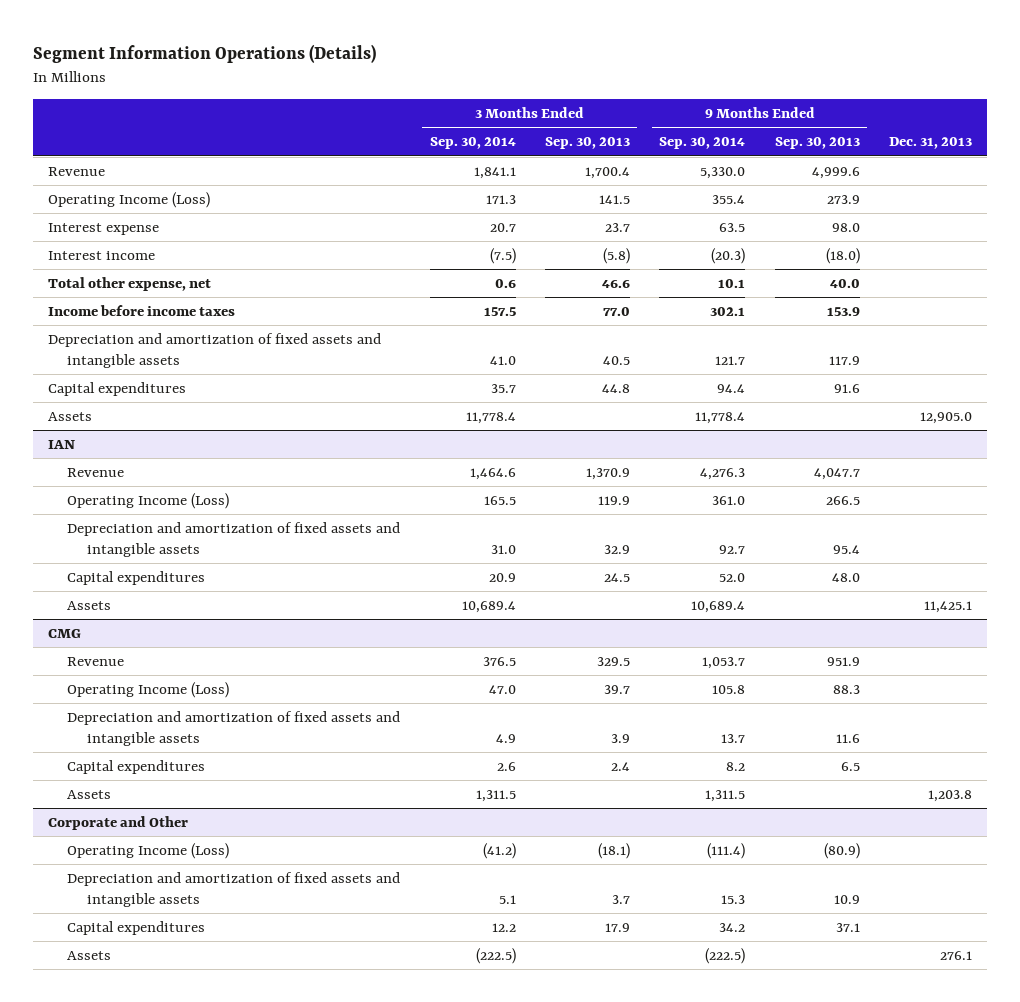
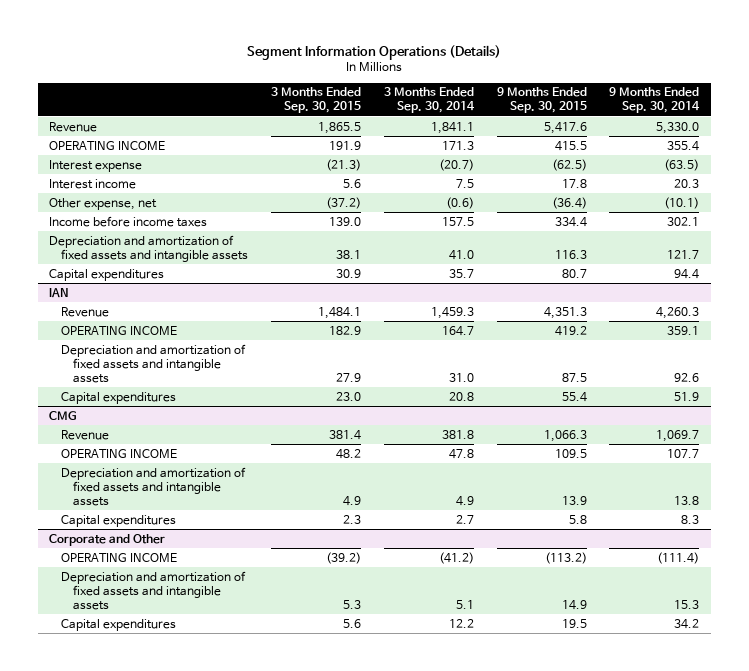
- | 3 Months Ended Sep. 30, 2014 | 3 Months Ended Sep. 30, 2013 | 9 Months Ended Sep. 30, 2014 | 9 Months Ended Sep. 30, 2013 | Dec. 31, 2013
+ | 3 Months Ended Sep. 30, 2015 | 3 Months Ended Sep. 30, 2014 | 9 Months Ended Sep. 30, 2015 | 9 Months Ended Sep. 30, 2014
- Operating Income (Loss) | 171.3 | 141.5 | 355.4 | 273.9 |
- Interest expense | 20.7 | 23.7 | 63.5 | 98.0 |
- Interest income | (7.5) | (5.8) | (20.3) | (18.0) |
- Total other expense, net | 0.6 | 46.6 | 10.1 | 40.0 |
+ OPERATING INCOME | 191.9 | 171.3 | 415.5 | 355.4
+ Interest expense | (21.3) | (20.7) | (62.5) | (63.5)
+ Interest income | 5.6 | 7.5 | 17.8 | 20.3
+ Other expense, net | (37.2) | (0.6) | (36.4) | (10.1)
- Assets | 11,778.4 | | 11,778.4 | | 12,905.0
@ IAN
- Revenue | 1,464.6 | 1,370.9 | 4,276.3 | 4,047.7 |
- Operating Income (Loss) | 165.5 | 119.9 | 361.0 | 266.5 |
- Depreciation and amortization of fixed assets and intangible assets | 31.0 | 32.9 | 92.7 | 95.4 |
- Capital expenditures | 20.9 | 24.5 | 52.0 | 48.0 |
- Assets | 10,689.4 | | 10,689.4 | | 11,425.1
+ Revenue | 1,484.1 | 1,459.3 | 4,351.3 | 4,260.3
+ OPERATING INCOME | 182.9 | 164.7 | 419.2 | 359.1
+ Depreciation and amortization of fixed assets and intangible assets | 27.9 | 31.0 | 87.5 | 92.6
+ Capital expenditures | 23.0 | 20.8 | 55.4 | 51.9
@ CMG
- Revenue | 376.5 | 329.5 | 1,053.7 | 951.9 |
- Operating Income (Loss) | 47.0 | 39.7 | 105.8 | 88.3 |
- Depreciation and amortization of fixed assets and intangible assets | 4.9 | 3.9 | 13.7 | 11.6 |
- Capital expenditures | 2.6 | 2.4 | 8.2 | 6.5 |
- Assets | 1,311.5 | | 1,311.5 | | 1,203.8
+ Revenue | 381.4 | 381.8 | 1,066.3 | 1,069.7
+ OPERATING INCOME | 48.2 | 47.8 | 109.5 | 107.7
+ Depreciation and amortization of fixed assets and intangible assets | 4.9 | 4.9 | 13.9 | 13.8
+ Capital expenditures | 2.3 | 2.7 | 5.8 | 8.3
@ Corporate and Other
- Operating Income (Loss) | (41.2) | (18.1) | (111.4) | (80.9) |
+ OPERATING INCOME | (39.2) | (41.2) | (113.2) | (111.4)
- Assets | (222.5) | | (222.5) | | 276.1

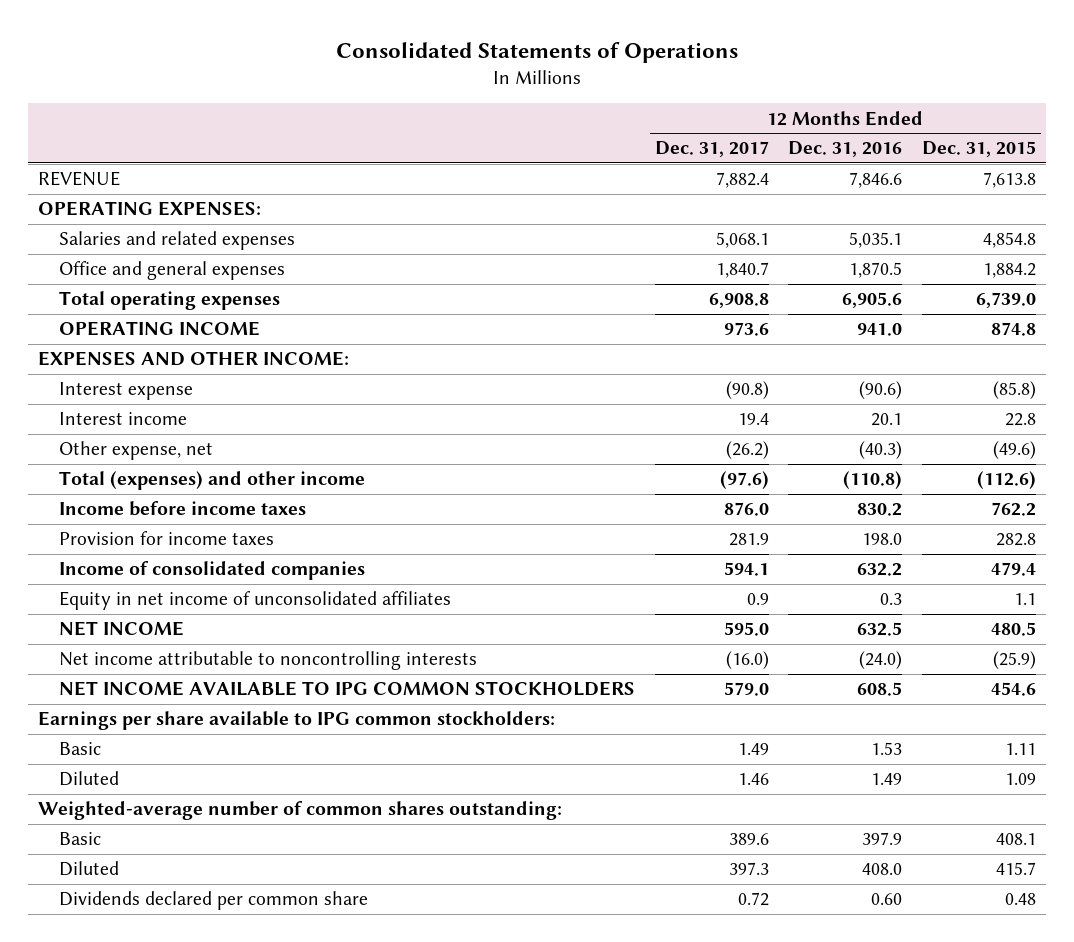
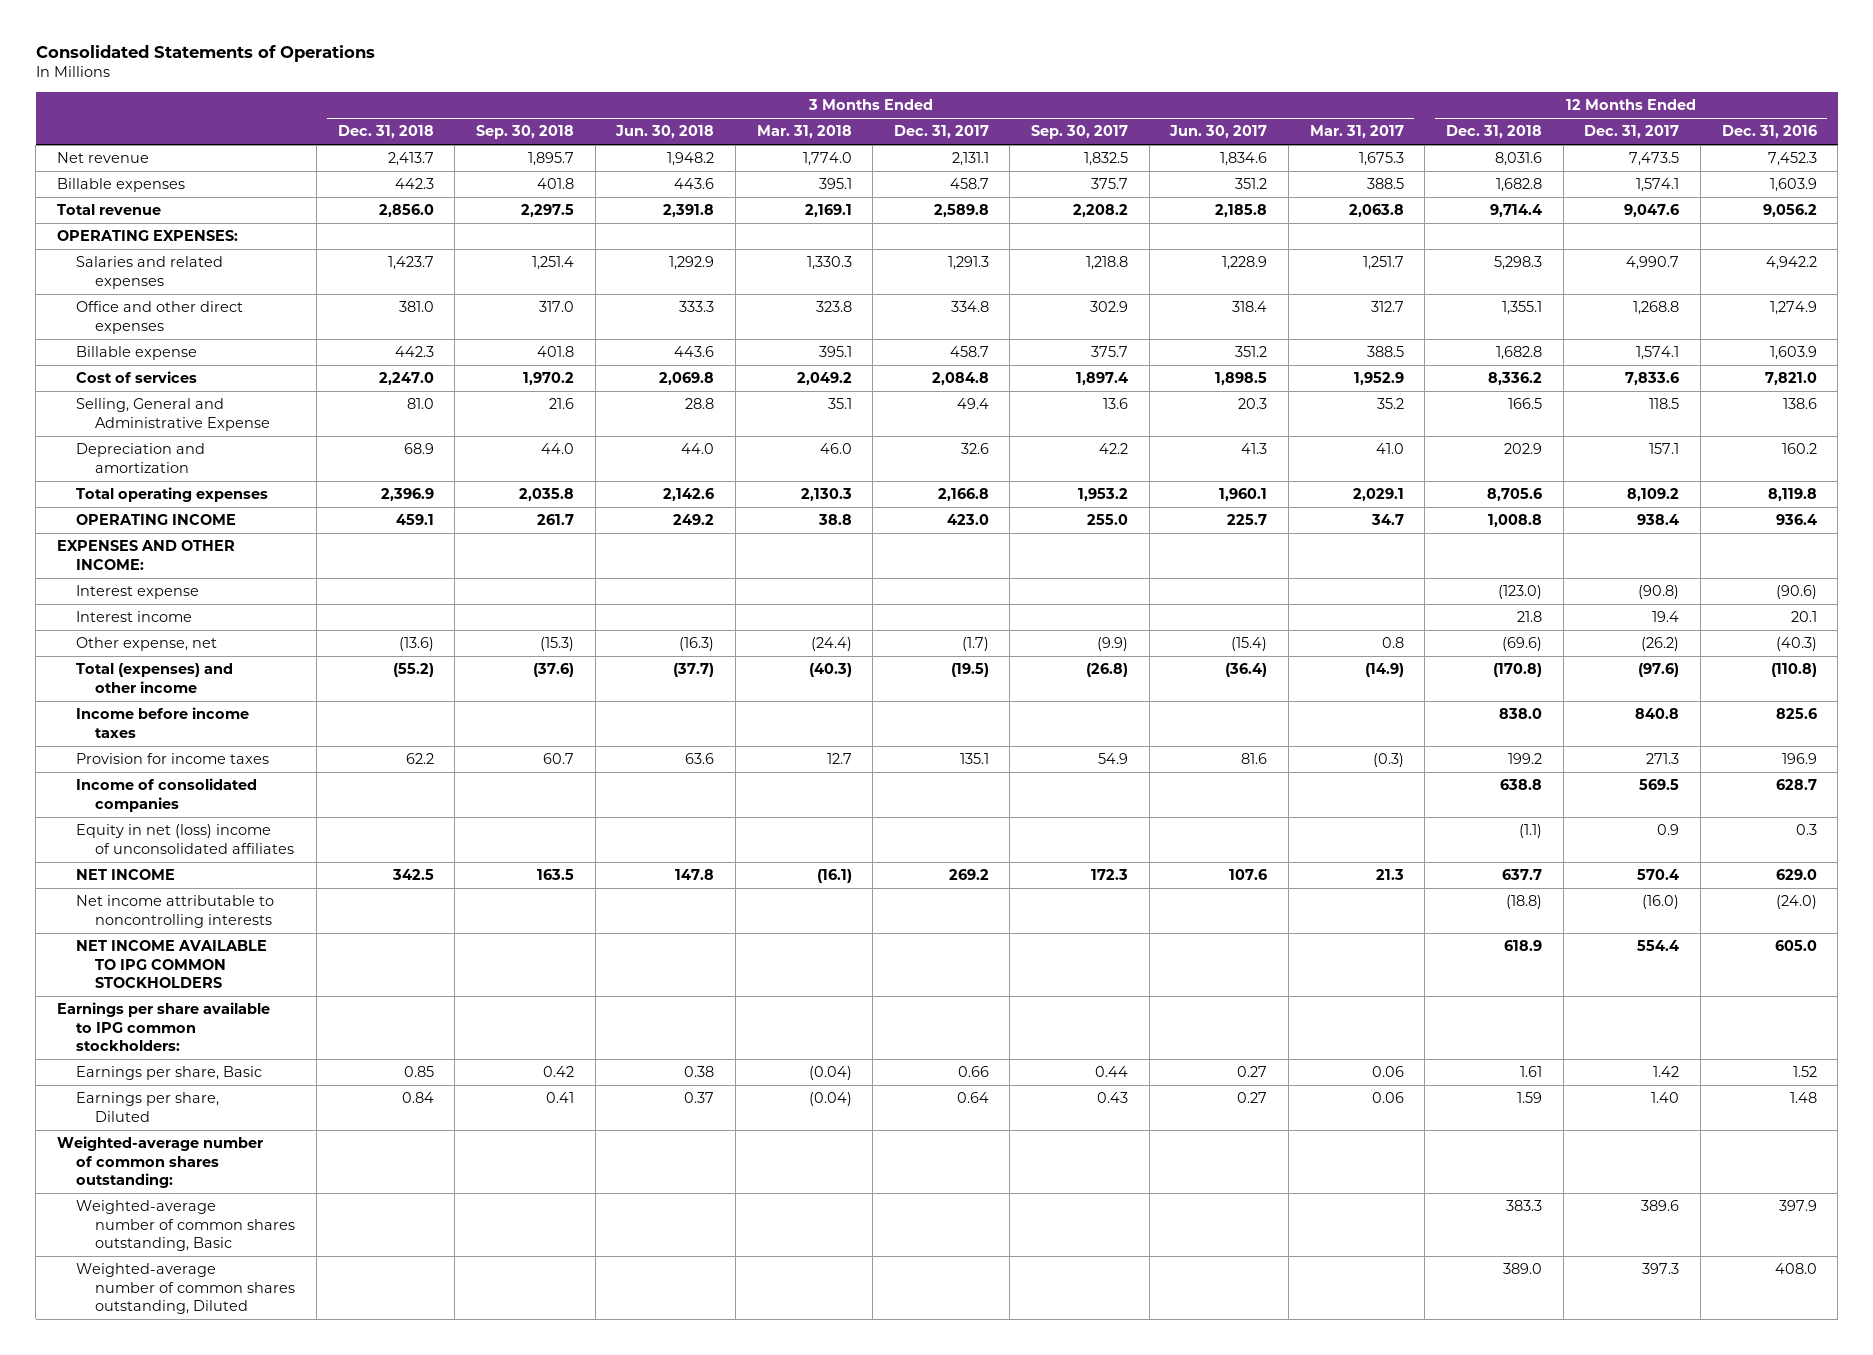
- | 12 Months Ended Dec. 31, 2017 | 12 Months Ended Dec. 31, 2016 | 12 Months Ended Dec. 31, 2015
+ | 3 Months Ended Dec. 31, 2018 | 3 Months Ended Sep. 30, 2018 | 3 Months Ended Jun. 30, 2018 | 3 Months Ended Mar. 31, 2018 | 3 Months Ended Dec. 31, 2017 | 3 Months Ended Sep. 30, 2017 | 3 Months Ended Jun. 30, 2017 | 3 Months Ended Mar. 31, 2017 | 12 Months Ended Dec. 31, 2018 | 12 Months Ended Dec. 31, 2017 | 12 Months Ended Dec. 31, 2016
- REVENUE | 7,882.4 | 7,846.6 | 7,613.8
+ Net revenue | 2,413.7 | 1,895.7 | 1,948.2 | 1,774.0 | 2,131.1 | 1,832.5 | 1,834.6 | 1,675.3 | 8,031.6 | 7,473.5 | 7,452.3
+ Billable expenses | 442.3 | 401.8 | 443.6 | 395.1 | 458.7 | 375.7 | 351.2 | 388.5 | 1,682.8 | 1,574.1 | 1,603.9
+ Total revenue | 2,856.0 | 2,297.5 | 2,391.8 | 2,169.1 | 2,589.8 | 2,208.2 | 2,185.8 | 2,063.8 | 9,714.4 | 9,047.6 | 9,056.2
- Salaries and related expenses | 5,068.1 | 5,035.1 | 4,854.8
- Office and general expenses | 1,840.7 | 1,870.5 | 1,884.2
- Total operating expenses | 6,908.8 | 6,905.6 | 6,739.0
- OPERATING INCOME | 973.6 | 941.0 | 874.8
+ Salaries and related expenses | 1,423.7 | 1,251.4 | 1,292.9 | 1,330.3 | 1,291.3 | 1,218.8 | 1,228.9 | 1,251.7 | 5,298.3 | 4,990.7 | 4,942.2
+ Office and other direct expenses | 381.0 | 317.0 | 333.3 | 323.8 | 334.8 | 302.9 | 318.4 | 312.7 | 1,355.1 | 1,268.8 | 1,274.9
+ Billable expense | 442.3 | 401.8 | 443.6 | 395.1 | 458.7 | 375.7 | 351.2 | 388.5 | 1,682.8 | 1,574.1 | 1,603.9
+ Cost of services | 2,247.0 | 1,970.2 | 2,069.8 | 2,049.2 | 2,084.8 | 1,897.4 | 1,898.5 | 1,952.9 | 8,336.2 | 7,833.6 | 7,821.0
+ Selling, General and Administrative Expense | 81.0 | 21.6 | 28.8 | 35.1 | 49.4 | 13.6 | 20.3 | 35.2 | 166.5 | 118.5 | 138.6
+ Depreciation and amortization | 68.9 | 44.0 | 44.0 | 46.0 | 32.6 | 42.2 | 41.3 | 41.0 | 202.9 | 157.1 | 160.2
+ Total operating expenses | 2,396.9 | 2,035.8 | 2,142.6 | 2,130.3 | 2,166.8 | 1,953.2 | 1,960.1 | 2,029.1 | 8,705.6 | 8,109.2 | 8,119.8
+ OPERATING INCOME | 459.1 | 261.7 | 249.2 | 38.8 | 423.0 | 255.0 | 225.7 | 34.7 | 1,008.8 | 938.4 | 936.4
- Income before income taxes | 876.0 | 830.2 | 762.2
- Provision for income taxes | 281.9 | 198.0 | 282.8
- Income of consolidated companies | 594.1 | 632.2 | 479.4
- Equity in net income of unconsolidated affiliates | 0.9 | 0.3 | 1.1
- NET INCOME | 595.0 | 632.5 | 480.5
+ Income before income taxes | | | | | | | | | 838.0 | 840.8 | 825.6
+ Provision for income taxes | 62.2 | 60.7 | 63.6 | 12.7 | 135.1 | 54.9 | 81.6 | (0.3) | 199.2 | 271.3 | 196.9
+ Income of consolidated companies | | | | | | | | | 638.8 | 569.5 | 628.7
+ Equity in net (loss) income of unconsolidated affiliates | | | | | | | | | (1.1) | 0.9 | 0.3
+ NET INCOME | 342.5 | 163.5 | 147.8 | (16.1) | 269.2 | 172.3 | 107.6 | 21.3 | 637.7 | 570.4 | 629.0
- NET INCOME AVAILABLE TO IPG COMMON STOCKHOLDERS | 579.0 | 608.5 | 454.6
+ NET INCOME AVAILABLE TO IPG COMMON STOCKHOLDERS | | | | | | | | | 618.9 | 554.4 | 605.0
- Basic | 1.49 | 1.53 | 1.11
- Diluted | 1.46 | 1.49 | 1.09
+ Earnings per share, Basic | 0.85 | 0.42 | 0.38 | (0.04) | 0.66 | 0.44 | 0.27 | 0.06 | 1.61 | 1.42 | 1.52
+ Earnings per share, Diluted | 0.84 | 0.41 | 0.37 | (0.04) | 0.64 | 0.43 | 0.27 | 0.06 | 1.59 | 1.40 | 1.48
- Basic | 389.6 | 397.9 | 408.1
- Diluted | 397.3 | 408.0 | 415.7
- Dividends declared per common share | 0.72 | 0.60 | 0.48
+ Weighted-average number of common shares outstanding, Basic | | | | | | | | | 383.3 | 389.6 | 397.9
+ Weighted-average number of common shares outstanding, Diluted | | | | | | | | | 389.0 | 397.3 | 408.0

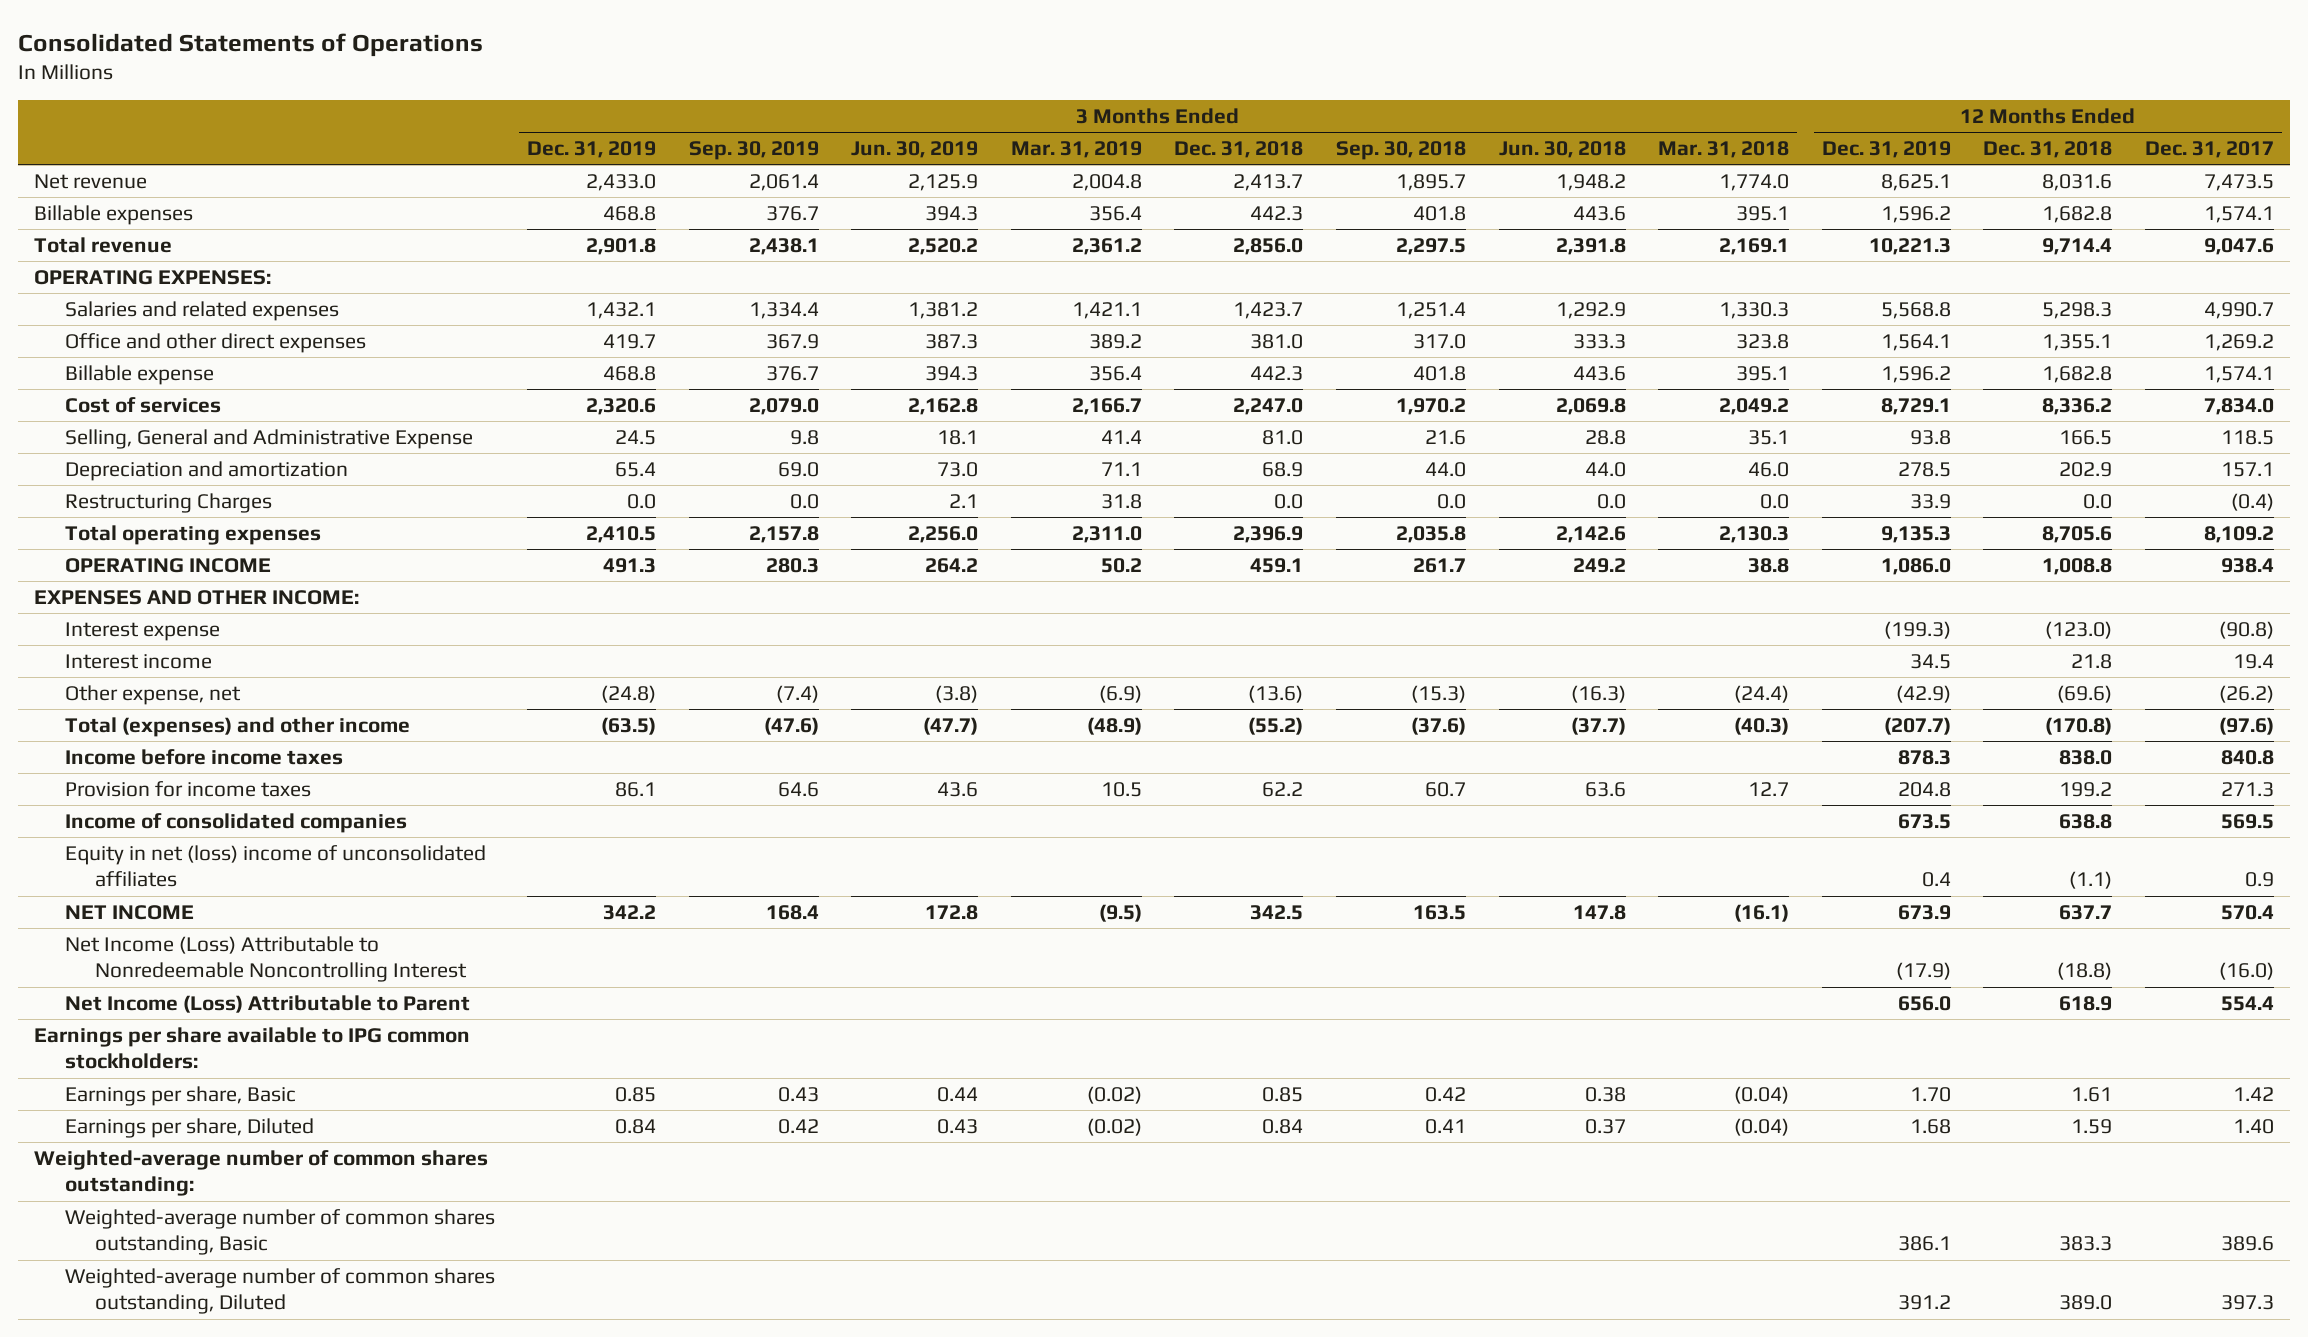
- | 3 Months Ended Dec. 31, 2018 | 3 Months Ended Sep. 30, 2018 | 3 Months Ended Jun. 30, 2018 | 3 Months Ended Mar. 31, 2018 | 3 Months Ended Dec. 31, 2017 | 3 Months Ended Sep. 30, 2017 | 3 Months Ended Jun. 30, 2017 | 3 Months Ended Mar. 31, 2017 | 12 Months Ended Dec. 31, 2018 | 12 Months Ended Dec. 31, 2017 | 12 Months Ended Dec. 31, 2016
+ | 3 Months Ended Dec. 31, 2019 | 3 Months Ended Sep. 30, 2019 | 3 Months Ended Jun. 30, 2019 | 3 Months Ended Mar. 31, 2019 | 3 Months Ended Dec. 31, 2018 | 3 Months Ended Sep. 30, 2018 | 3 Months Ended Jun. 30, 2018 | 3 Months Ended Mar. 31, 2018 | 12 Months Ended Dec. 31, 2019 | 12 Months Ended Dec. 31, 2018 | 12 Months Ended Dec. 31, 2017
- Office and other direct expenses | 381.0 | 317.0 | 333.3 | 323.8 | 334.8 | 302.9 | 318.4 | 312.7 | 1,355.1 | 1,268.8 | 1,274.9
+ Office and other direct expenses | 419.7 | 367.9 | 387.3 | 389.2 | 381.0 | 317.0 | 333.3 | 323.8 | 1,564.1 | 1,355.1 | 1,269.2
- Cost of services | 2,247.0 | 1,970.2 | 2,069.8 | 2,049.2 | 2,084.8 | 1,897.4 | 1,898.5 | 1,952.9 | 8,336.2 | 7,833.6 | 7,821.0
+ Cost of services | 2,320.6 | 2,079.0 | 2,162.8 | 2,166.7 | 2,247.0 | 1,970.2 | 2,069.8 | 2,049.2 | 8,729.1 | 8,336.2 | 7,834.0
+ Restructuring Charges | 0.0 | 0.0 | 2.1 | 31.8 | 0.0 | 0.0 | 0.0 | 0.0 | 33.9 | 0.0 | (0.4)
- Net income attributable to noncontrolling interests | | | | | | | | | (18.8) | (16.0) | (24.0)
- NET INCOME AVAILABLE TO IPG COMMON STOCKHOLDERS | | | | | | | | | 618.9 | 554.4 | 605.0
+ Net Income (Loss) Attributable to Nonredeemable Noncontrolling Interest | | | | | | | | | (17.9) | (18.8) | (16.0)
+ Net Income (Loss) Attributable to Parent | | | | | | | | | 656.0 | 618.9 | 554.4

